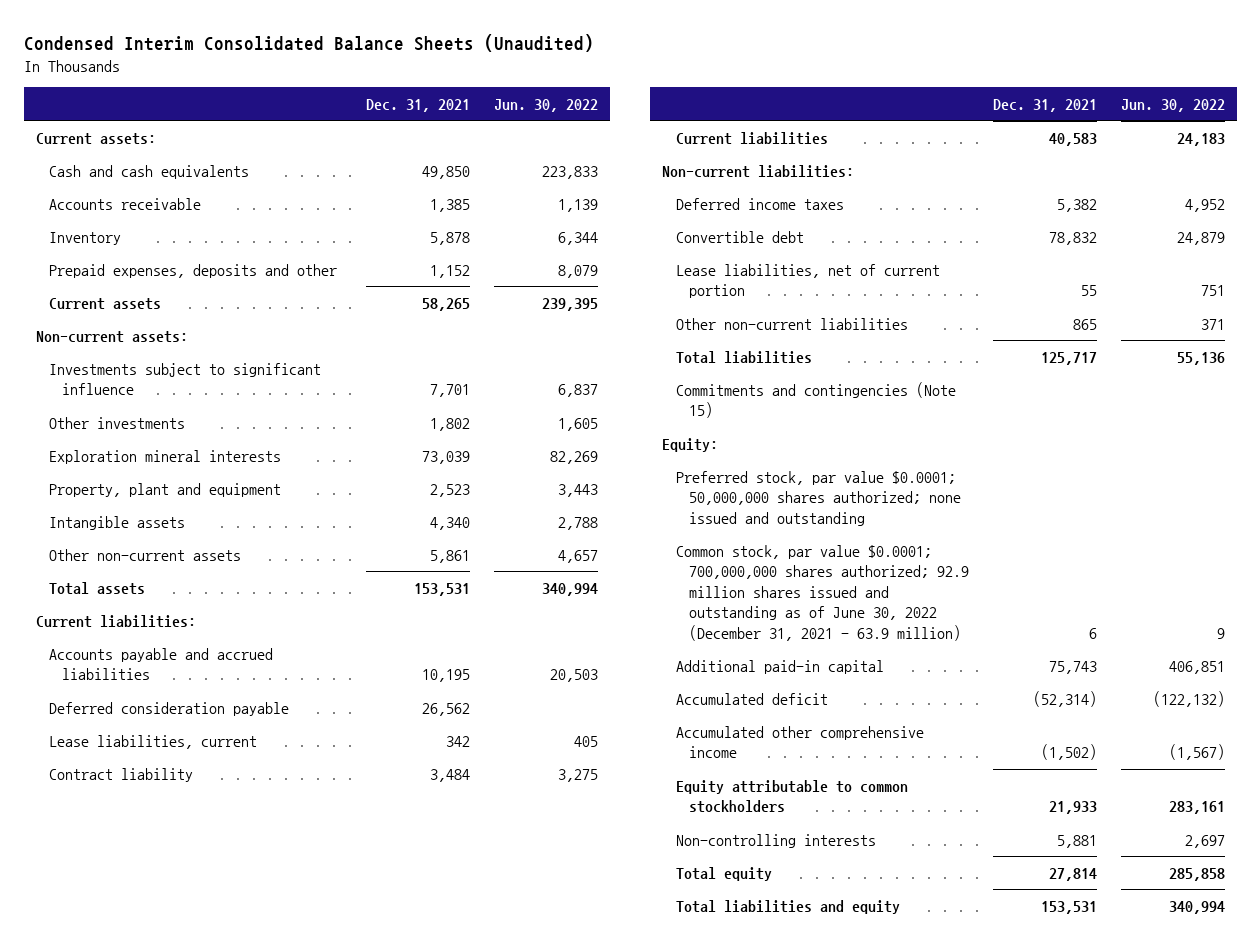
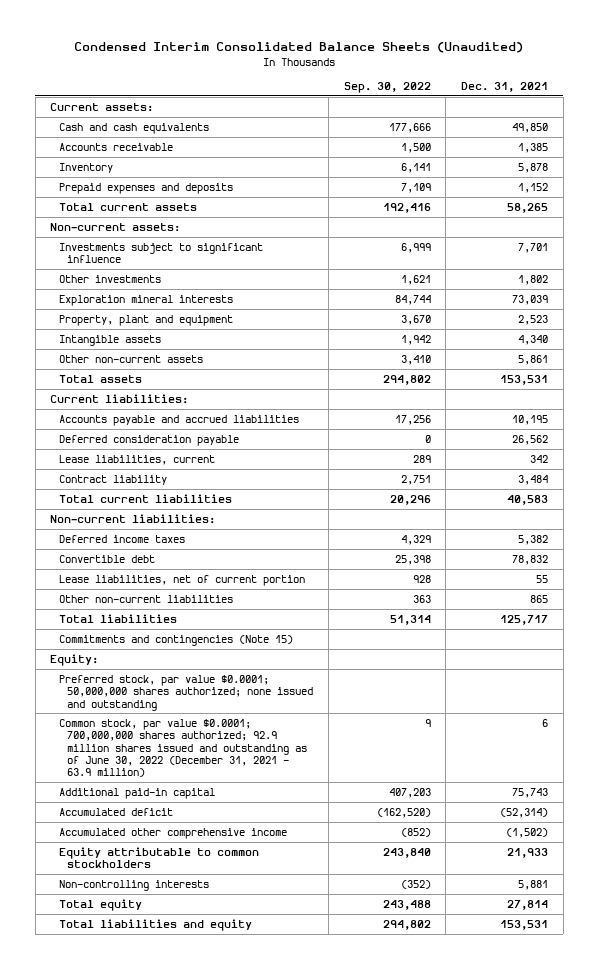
- | Dec. 31, 2021 | Jun. 30, 2022
+ | Sep. 30, 2022 | Dec. 31, 2021
- Prepaid expenses, deposits and other | 1,152 | 8,079
- Current assets | 58,265 | 239,395
+ Prepaid expenses and deposits | 7,109 | 1,152
+ Total current assets | 192,416 | 58,265
- Current liabilities | 40,583 | 24,183
+ Total current liabilities | 20,296 | 40,583

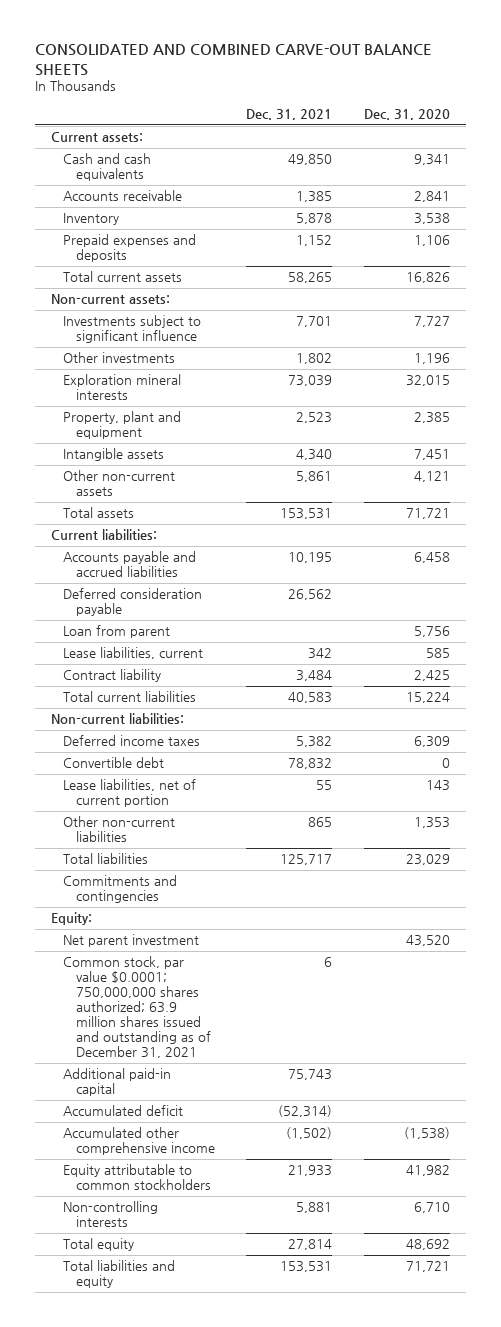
- Condensed Interim Consolidated Balance Sheets (Unaudited)
+ CONSOLIDATED AND COMBINED CARVE-OUT BALANCE SHEETS
- | Sep. 30, 2022 | Dec. 31, 2021
+ | Dec. 31, 2021 | Dec. 31, 2020
+ Loan from parent | | 5,756
- Commitments and contingencies (Note 15)
+ Commitments and contingencies
- Preferred stock, par value $0.0001; 50,000,000 shares authorized; none issued and outstanding
- Common stock, par value $0.0001; 700,000,000 shares authorized; 92.9 million shares issued and outstanding as of June 30, 2022 (December 31, 2021 - 63.9 million) | 9 | 6
+ Net parent investment | | 43,520
+ Common stock, par value $0.0001; 750,000,000 shares authorized; 63.9 million shares issued and outstanding as of December 31, 2021 | 6 |

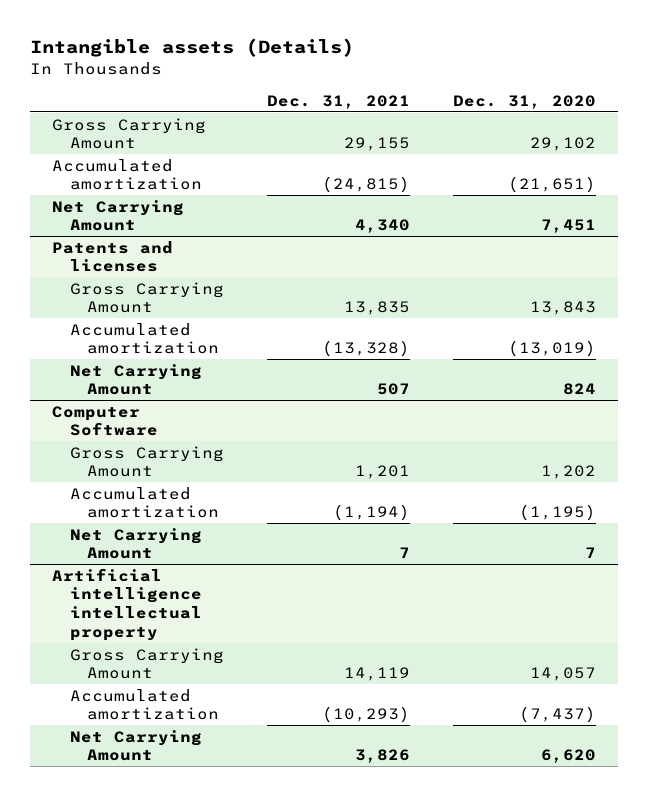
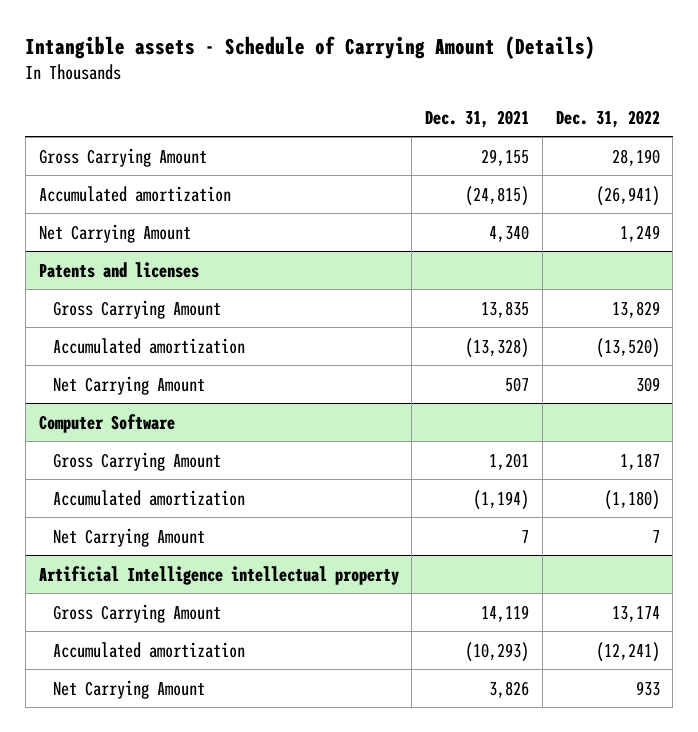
- Intangible assets (Details)
+ Intangible assets - Schedule of Carrying Amount (Details)
- | Dec. 31, 2021 | Dec. 31, 2020
+ | Dec. 31, 2021 | Dec. 31, 2022
- Artificial intelligence intellectual property
+ Artificial Intelligence intellectual property

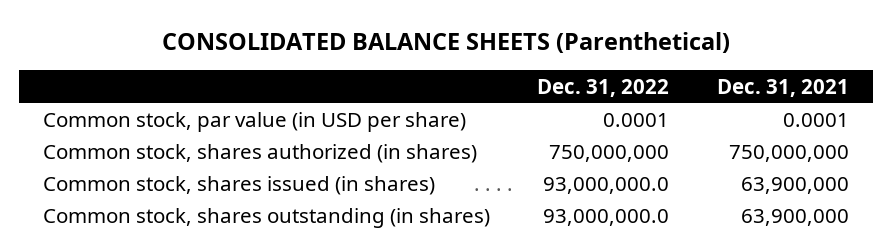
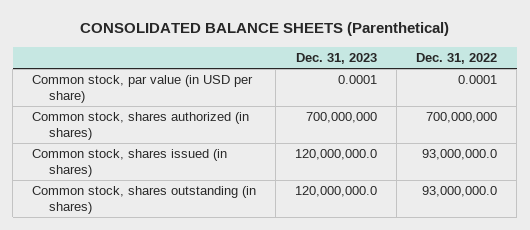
- | Dec. 31, 2022 | Dec. 31, 2021
+ | Dec. 31, 2023 | Dec. 31, 2022
- Common stock, shares authorized (in shares) | 750,000,000 | 750,000,000
+ Common stock, shares authorized (in shares) | 700,000,000 | 700,000,000

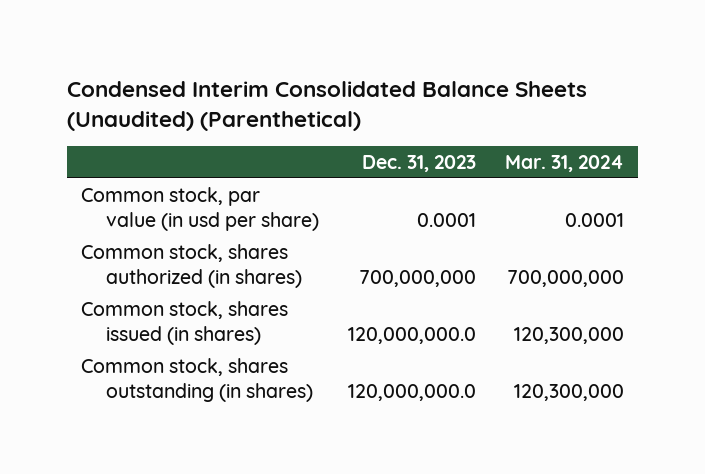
- CONSOLIDATED BALANCE SHEETS (Parenthetical)
+ Condensed Interim Consolidated Balance Sheets (Unaudited) (Parenthetical)
- | Dec. 31, 2023 | Dec. 31, 2022
+ | Dec. 31, 2023 | Mar. 31, 2024
- Common stock, par value (in USD per share) | 0.0001 | 0.0001
+ Common stock, par value (in usd per share) | 0.0001 | 0.0001

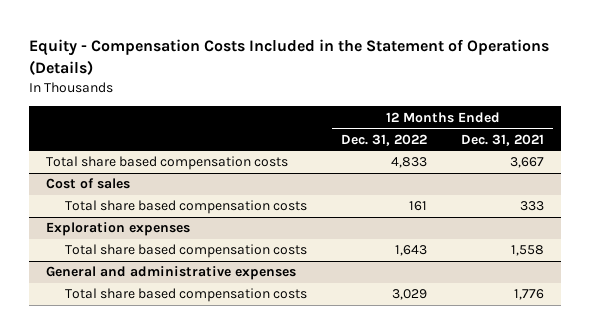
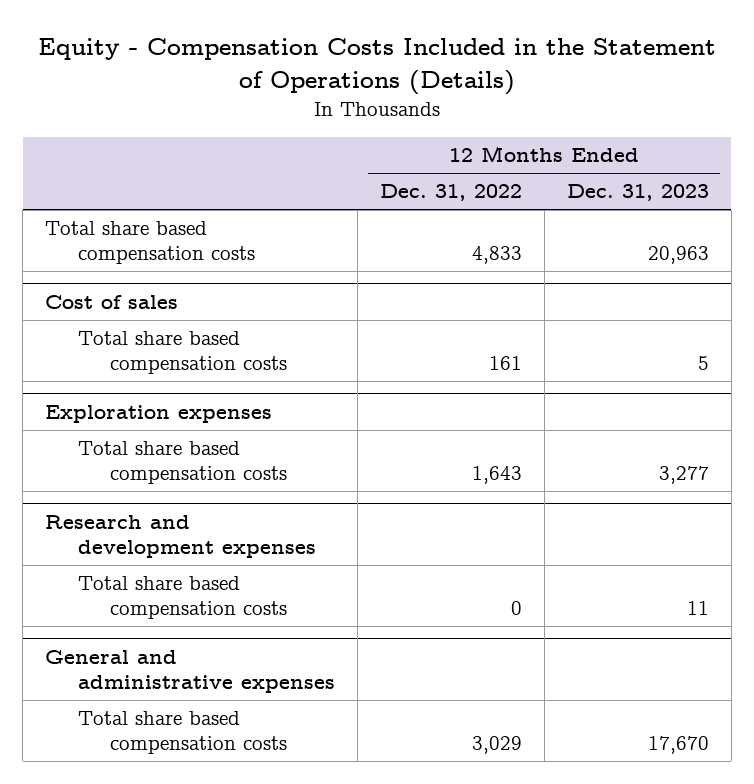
- | 12 Months Ended Dec. 31, 2022 | 12 Months Ended Dec. 31, 2021
+ | 12 Months Ended Dec. 31, 2022 | 12 Months Ended Dec. 31, 2023
+ Research and development expenses
+ Total share based compensation costs | 0 | 11

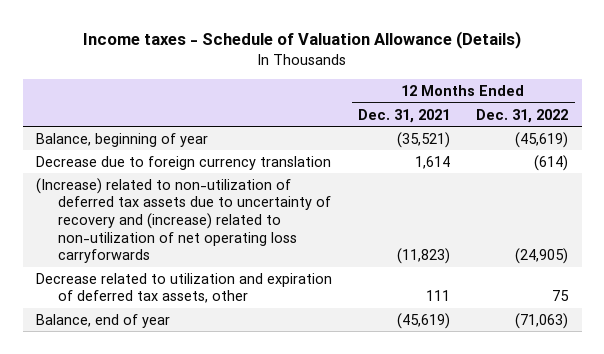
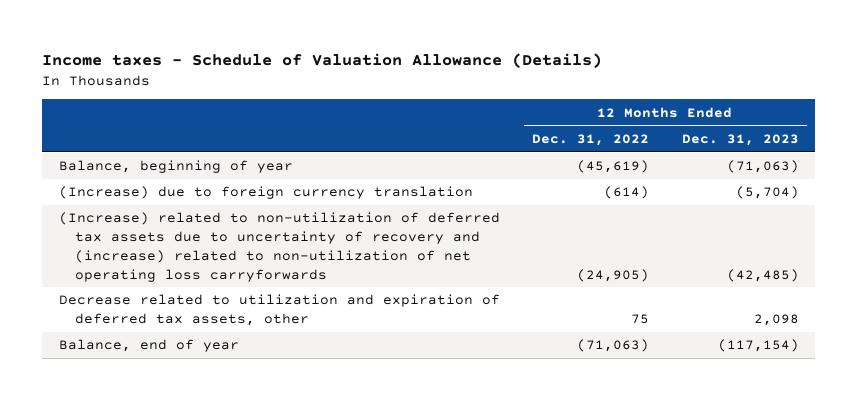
- | 12 Months Ended Dec. 31, 2021 | 12 Months Ended Dec. 31, 2022
+ | 12 Months Ended Dec. 31, 2022 | 12 Months Ended Dec. 31, 2023
- Decrease due to foreign currency translation | 1,614 | (614)
+ (Increase) due to foreign currency translation | (614) | (5,704)

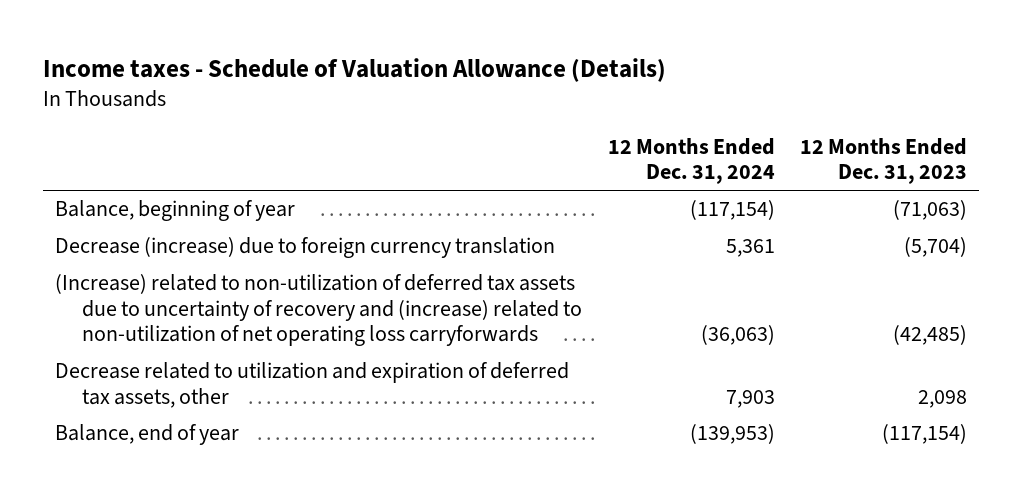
- | 12 Months Ended Dec. 31, 2022 | 12 Months Ended Dec. 31, 2023
+ | 12 Months Ended Dec. 31, 2024 | 12 Months Ended Dec. 31, 2023
- (Increase) due to foreign currency translation | (614) | (5,704)
+ Decrease (increase) due to foreign currency translation | 5,361 | (5,704)

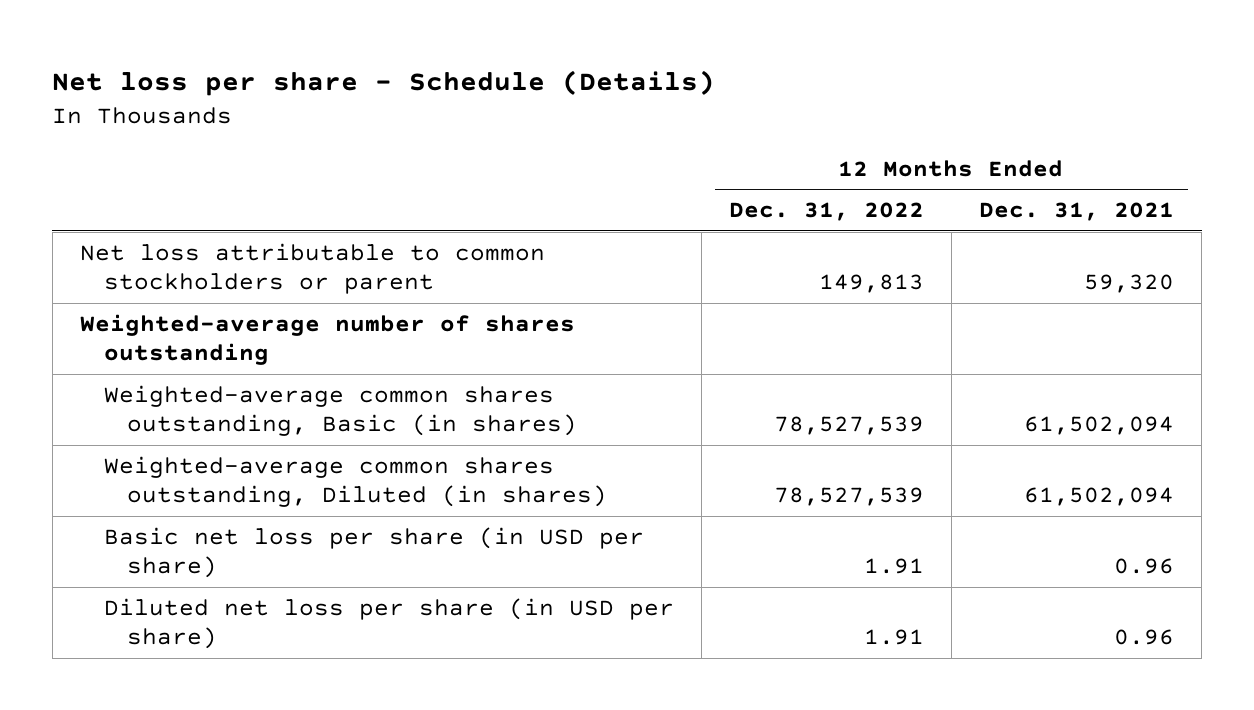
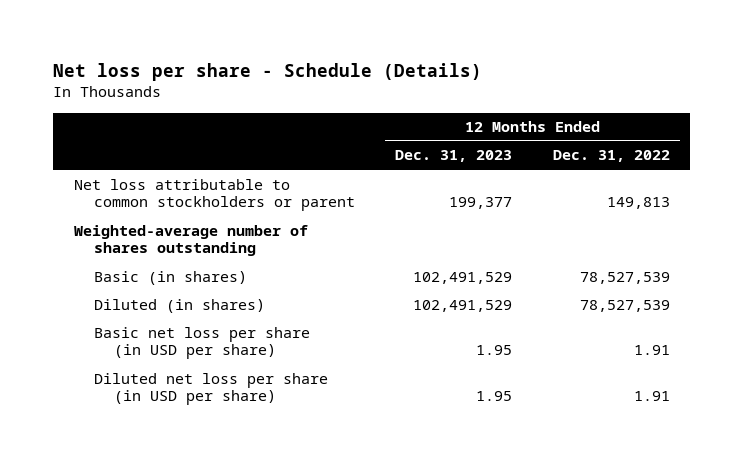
- | 12 Months Ended Dec. 31, 2022 | 12 Months Ended Dec. 31, 2021
+ | 12 Months Ended Dec. 31, 2023 | 12 Months Ended Dec. 31, 2022
- Weighted-average common shares outstanding, Basic (in shares) | 78,527,539 | 61,502,094
- Weighted-average common shares outstanding, Diluted (in shares) | 78,527,539 | 61,502,094
+ Basic (in shares) | 102,491,529 | 78,527,539
+ Diluted (in shares) | 102,491,529 | 78,527,539

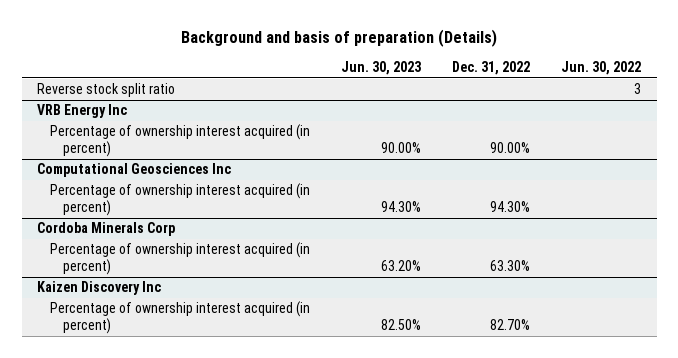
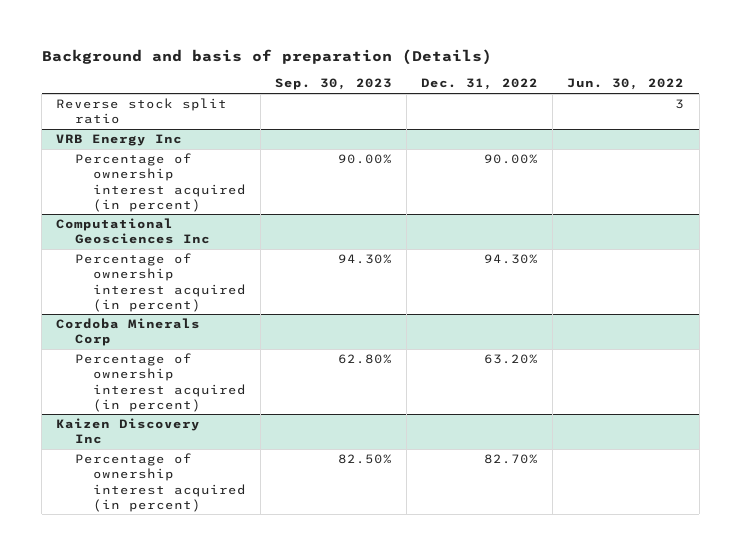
- | Jun. 30, 2023 | Dec. 31, 2022 | Jun. 30, 2022
+ | Sep. 30, 2023 | Dec. 31, 2022 | Jun. 30, 2022
@ Cordoba Minerals Corp
- Percentage of ownership interest acquired (in percent) | 63.20% | 63.30% |
+ Percentage of ownership interest acquired (in percent) | 62.80% | 63.20% |

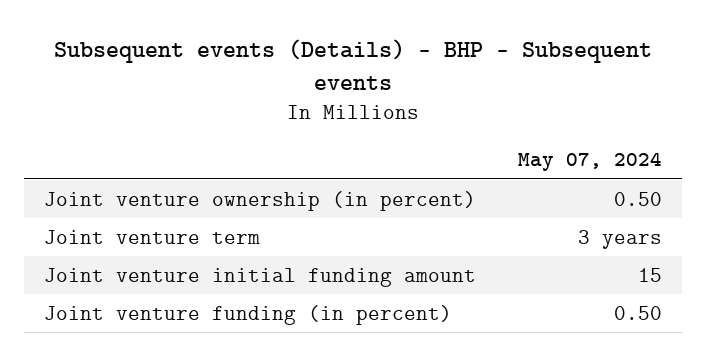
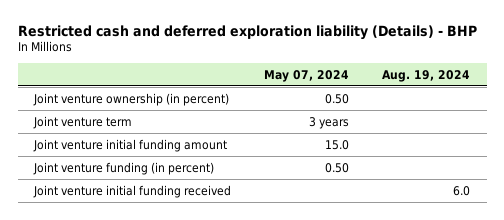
- Subsequent events (Details) - BHP - Subsequent events
+ Restricted cash and deferred exploration liability (Details) - BHP
- | May 07, 2024
+ | May 07, 2024 | Aug. 19, 2024
- Joint venture initial funding amount | 15
+ Joint venture initial funding amount | 15.0 |
+ Joint venture initial funding received | | 6.0

